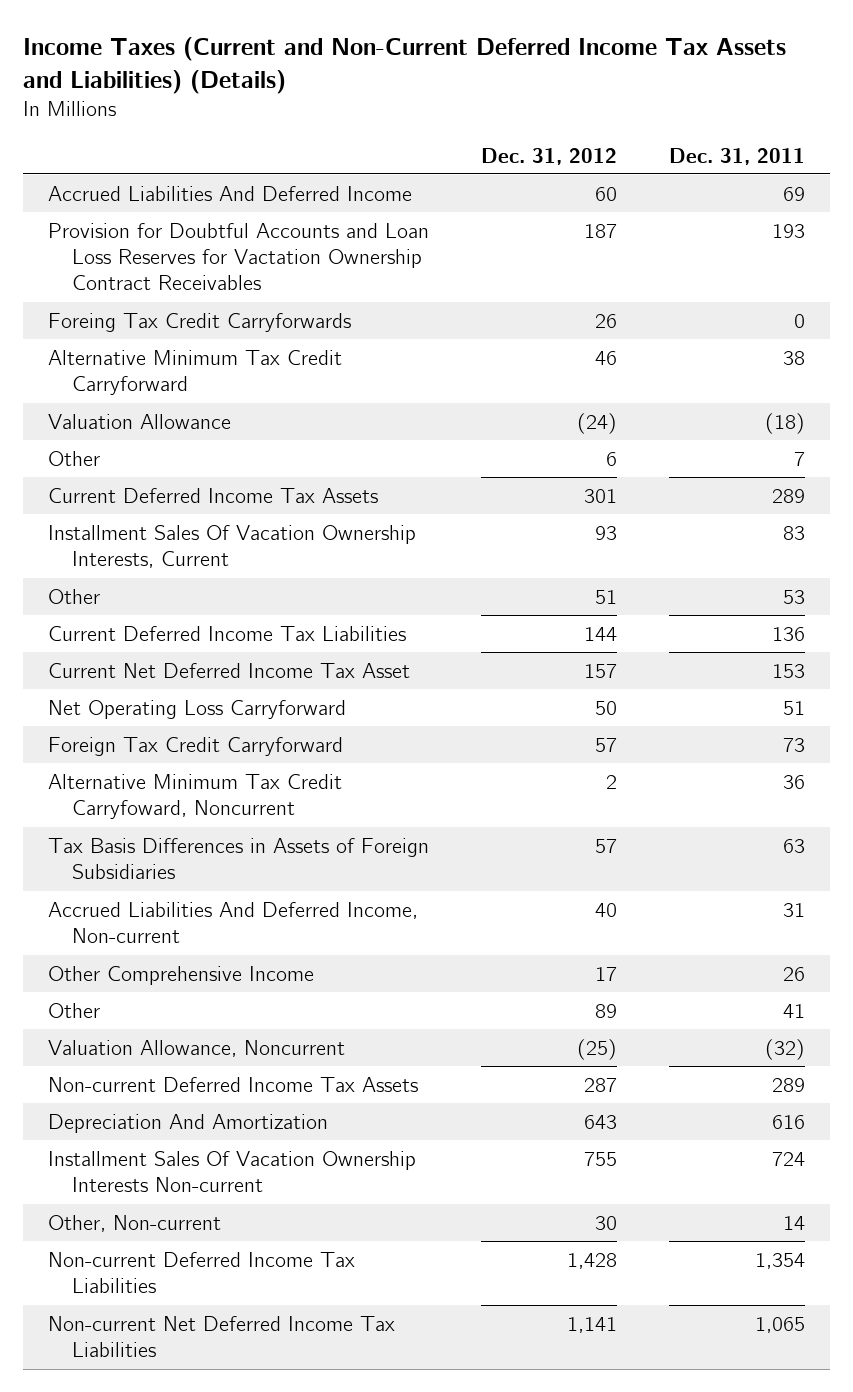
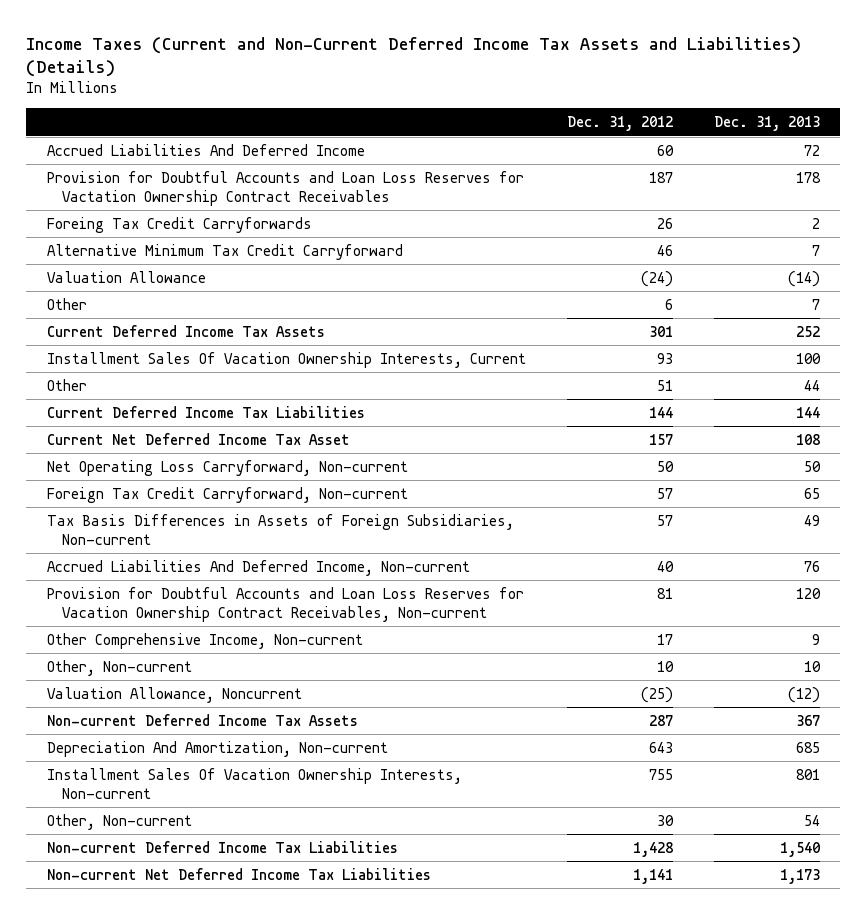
- | Dec. 31, 2012 | Dec. 31, 2011
+ | Dec. 31, 2012 | Dec. 31, 2013
- Net Operating Loss Carryforward | 50 | 51
- Foreign Tax Credit Carryforward | 57 | 73
- Alternative Minimum Tax Credit Carryfoward, Noncurrent | 2 | 36
- Tax Basis Differences in Assets of Foreign Subsidiaries | 57 | 63
+ Net Operating Loss Carryforward, Non-current | 50 | 50
+ Foreign Tax Credit Carryforward, Non-current | 57 | 65
+ Tax Basis Differences in Assets of Foreign Subsidiaries, Non-current | 57 | 49
- Other Comprehensive Income | 17 | 26
- Other | 89 | 41
+ Provision for Doubtful Accounts and Loan Loss Reserves for Vacation Ownership Contract Receivables, Non-current | 81 | 120
+ Other Comprehensive Income, Non-current | 17 | 9
+ Other, Non-current | 10 | 10
- Depreciation And Amortization | 643 | 616
- Installment Sales Of Vacation Ownership Interests Non-current | 755 | 724
+ Depreciation And Amortization, Non-current | 643 | 685
+ Installment Sales Of Vacation Ownership Interests, Non-current | 755 | 801

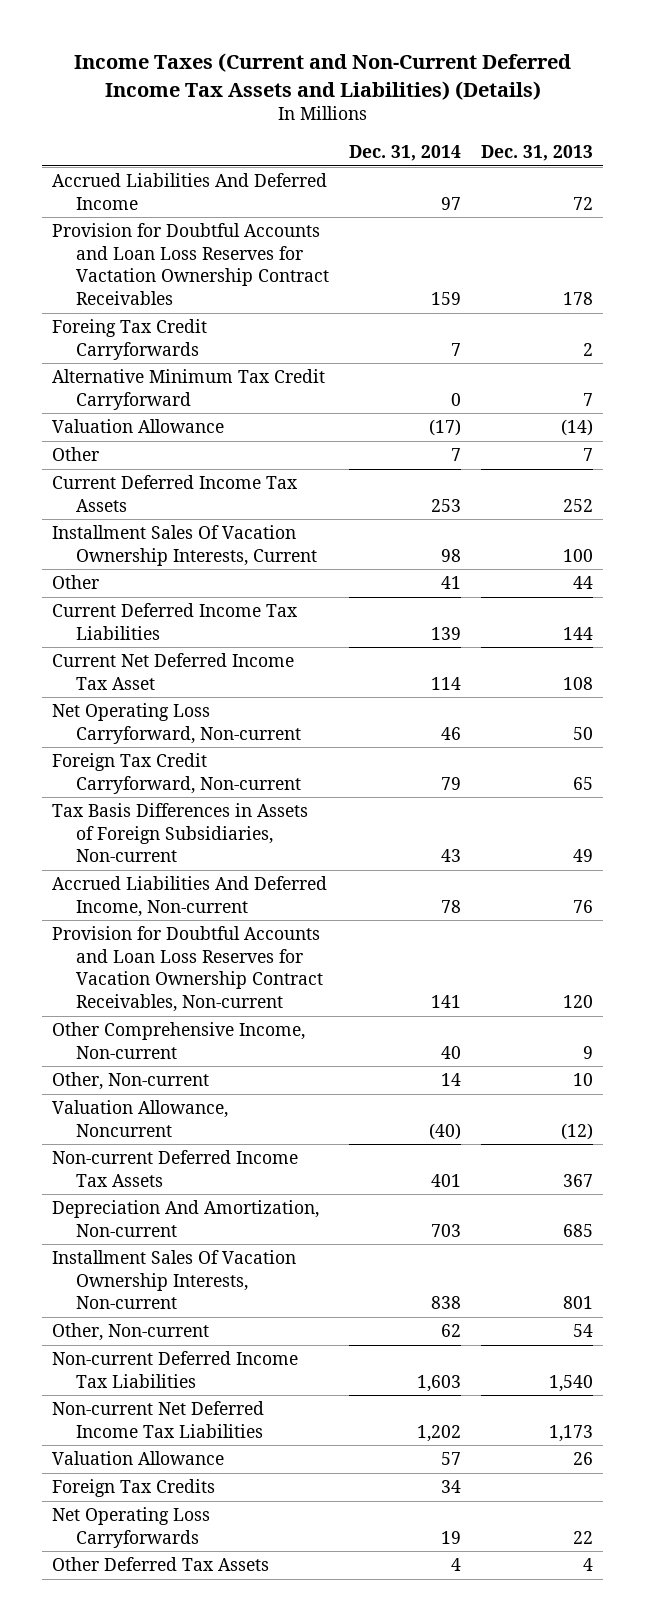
- | Dec. 31, 2012 | Dec. 31, 2013
+ | Dec. 31, 2014 | Dec. 31, 2013
+ Valuation Allowance | 57 | 26
+ Foreign Tax Credits | 34 |
+ Net Operating Loss Carryforwards | 19 | 22
+ Other Deferred Tax Assets | 4 | 4

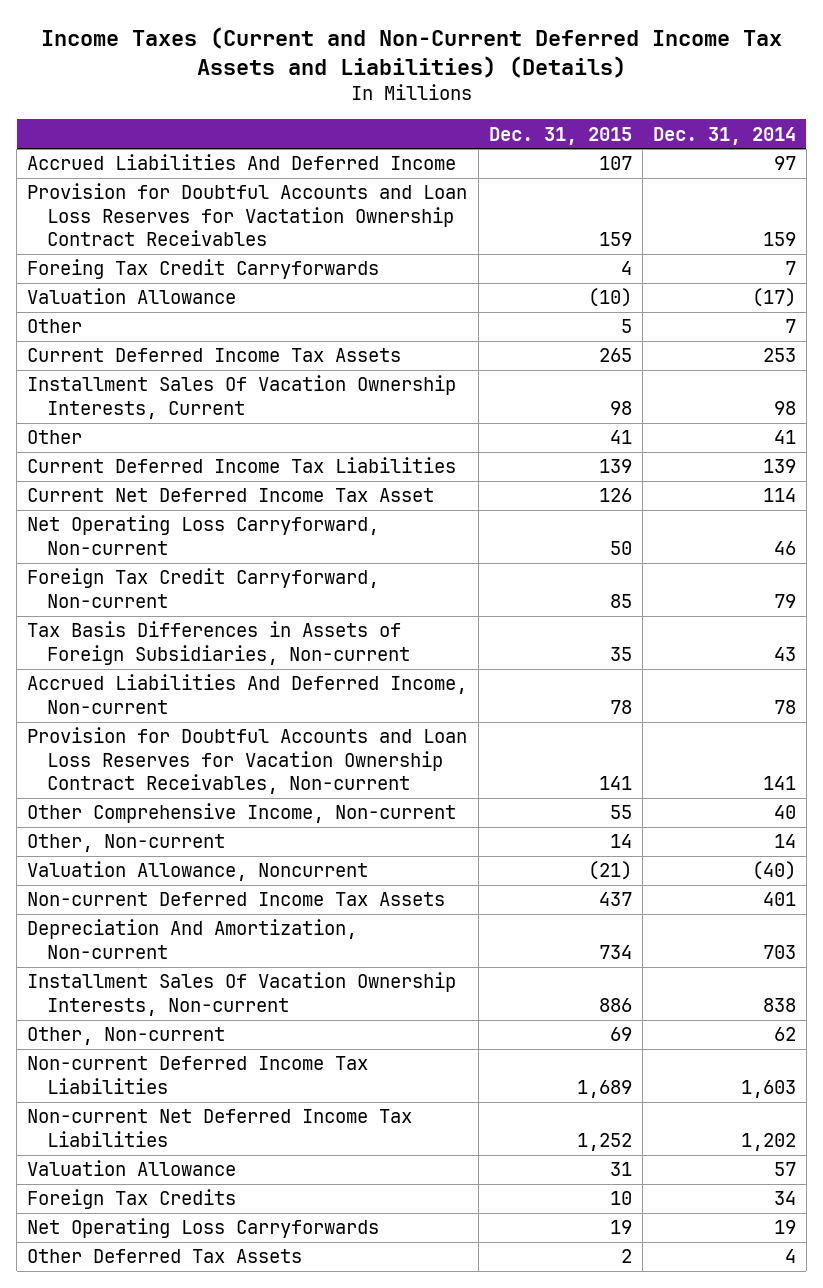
- | Dec. 31, 2014 | Dec. 31, 2013
+ | Dec. 31, 2015 | Dec. 31, 2014
- Alternative Minimum Tax Credit Carryforward | 0 | 7

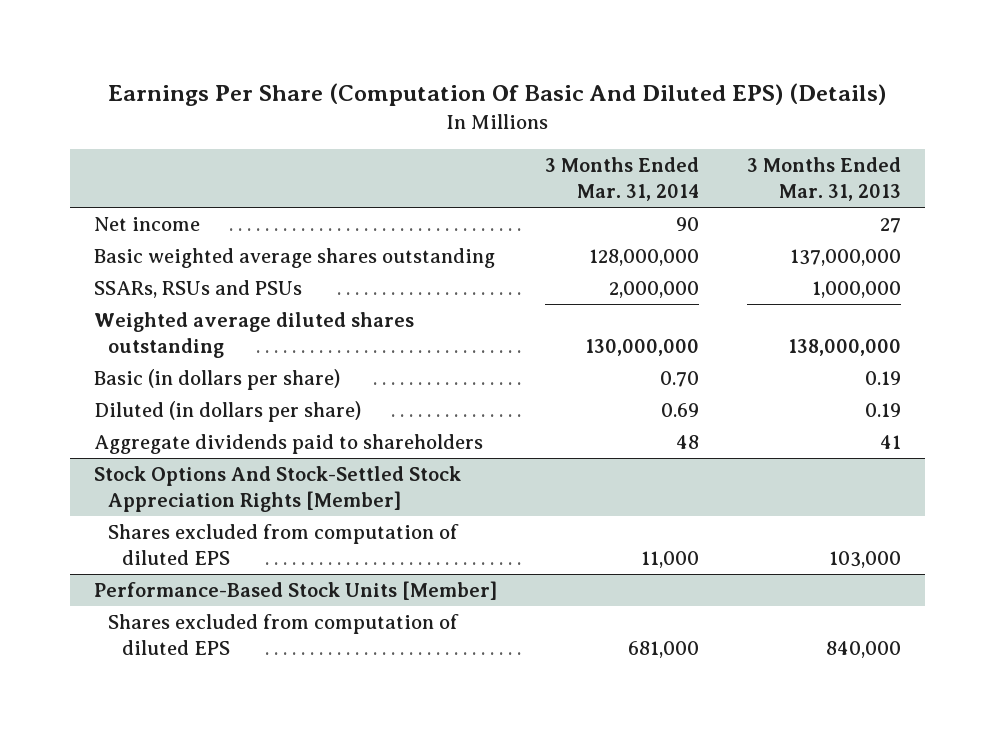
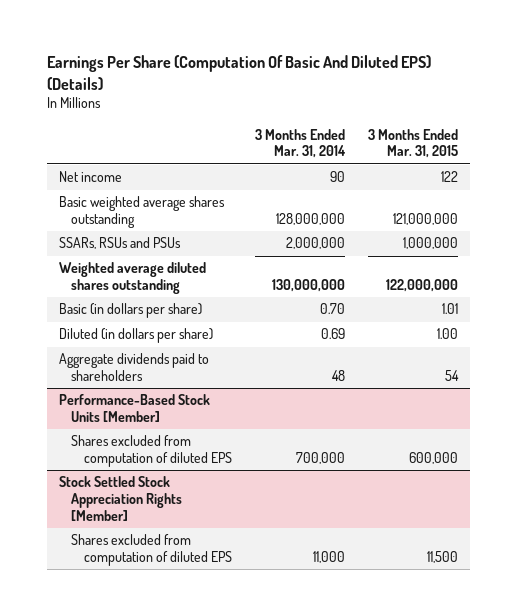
- | 3 Months Ended Mar. 31, 2014 | 3 Months Ended Mar. 31, 2013
+ | 3 Months Ended Mar. 31, 2014 | 3 Months Ended Mar. 31, 2015
- Stock Options And Stock-Settled Stock Appreciation Rights [Member]
- Shares excluded from computation of diluted EPS | 11,000 | 103,000
@ Performance-Based Stock Units [Member]
- Shares excluded from computation of diluted EPS | 681,000 | 840,000
+ Shares excluded from computation of diluted EPS | 700,000 | 600,000
+ Stock Settled Stock Appreciation Rights [Member]
+ Shares excluded from computation of diluted EPS | 11,000 | 11,500

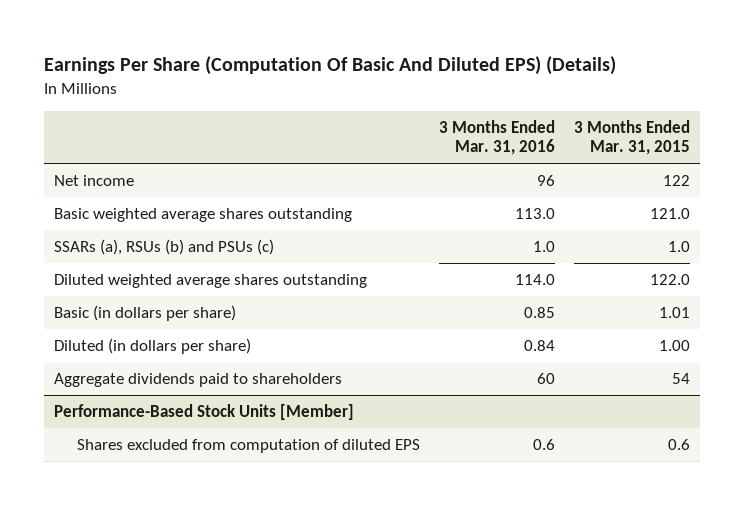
- | 3 Months Ended Mar. 31, 2014 | 3 Months Ended Mar. 31, 2015
+ | 3 Months Ended Mar. 31, 2016 | 3 Months Ended Mar. 31, 2015
- Basic weighted average shares outstanding | 128,000,000 | 121,000,000
- SSARs, RSUs and PSUs | 2,000,000 | 1,000,000
- Weighted average diluted shares outstanding | 130,000,000 | 122,000,000
+ Basic weighted average shares outstanding | 113.0 | 121.0
+ SSARs (a), RSUs (b) and PSUs (c) | 1.0 | 1.0
+ Diluted weighted average shares outstanding | 114.0 | 122.0
@ Performance-Based Stock Units [Member]
- Shares excluded from computation of diluted EPS | 700,000 | 600,000
- Stock Settled Stock Appreciation Rights [Member]
- Shares excluded from computation of diluted EPS | 11,000 | 11,500
@ Performance-Based Stock Units [Member]
+ Shares excluded from computation of diluted EPS | 0.6 | 0.6

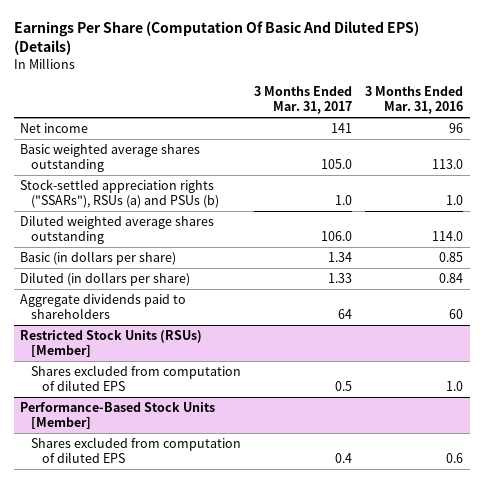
- | 3 Months Ended Mar. 31, 2016 | 3 Months Ended Mar. 31, 2015
+ | 3 Months Ended Mar. 31, 2017 | 3 Months Ended Mar. 31, 2016
- SSARs (a), RSUs (b) and PSUs (c) | 1.0 | 1.0
+ Stock-settled appreciation rights ("SSARs"), RSUs (a) and PSUs (b) | 1.0 | 1.0
+ Restricted Stock Units (RSUs) [Member]
+ Shares excluded from computation of diluted EPS | 0.5 | 1.0

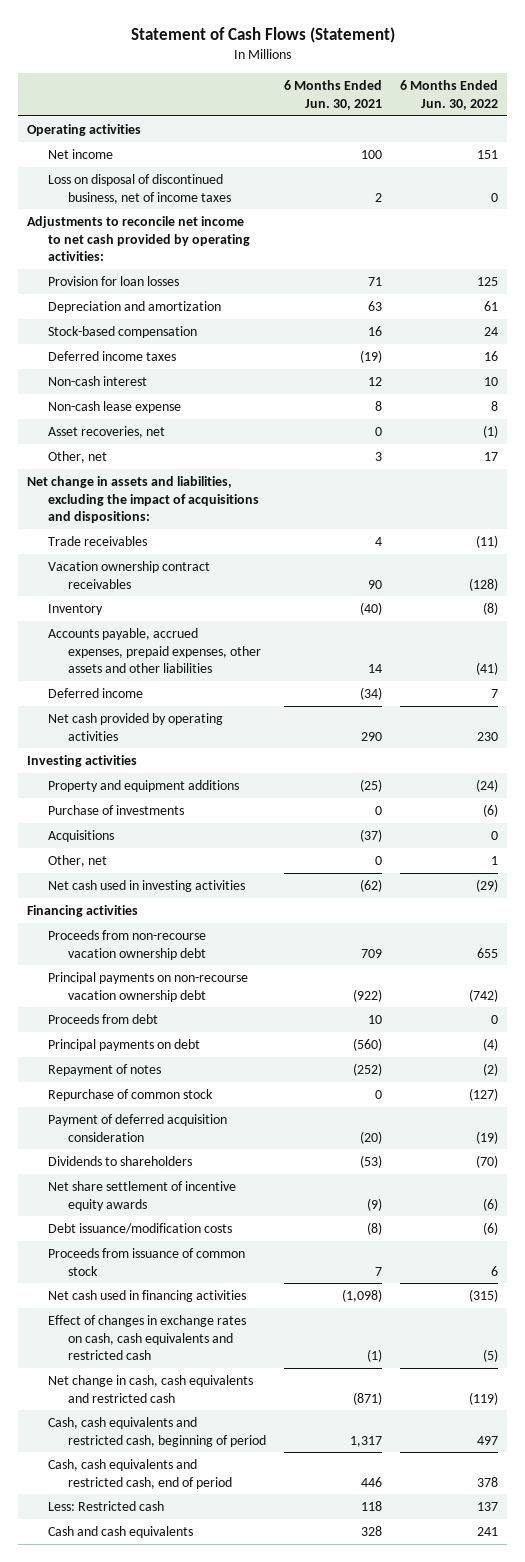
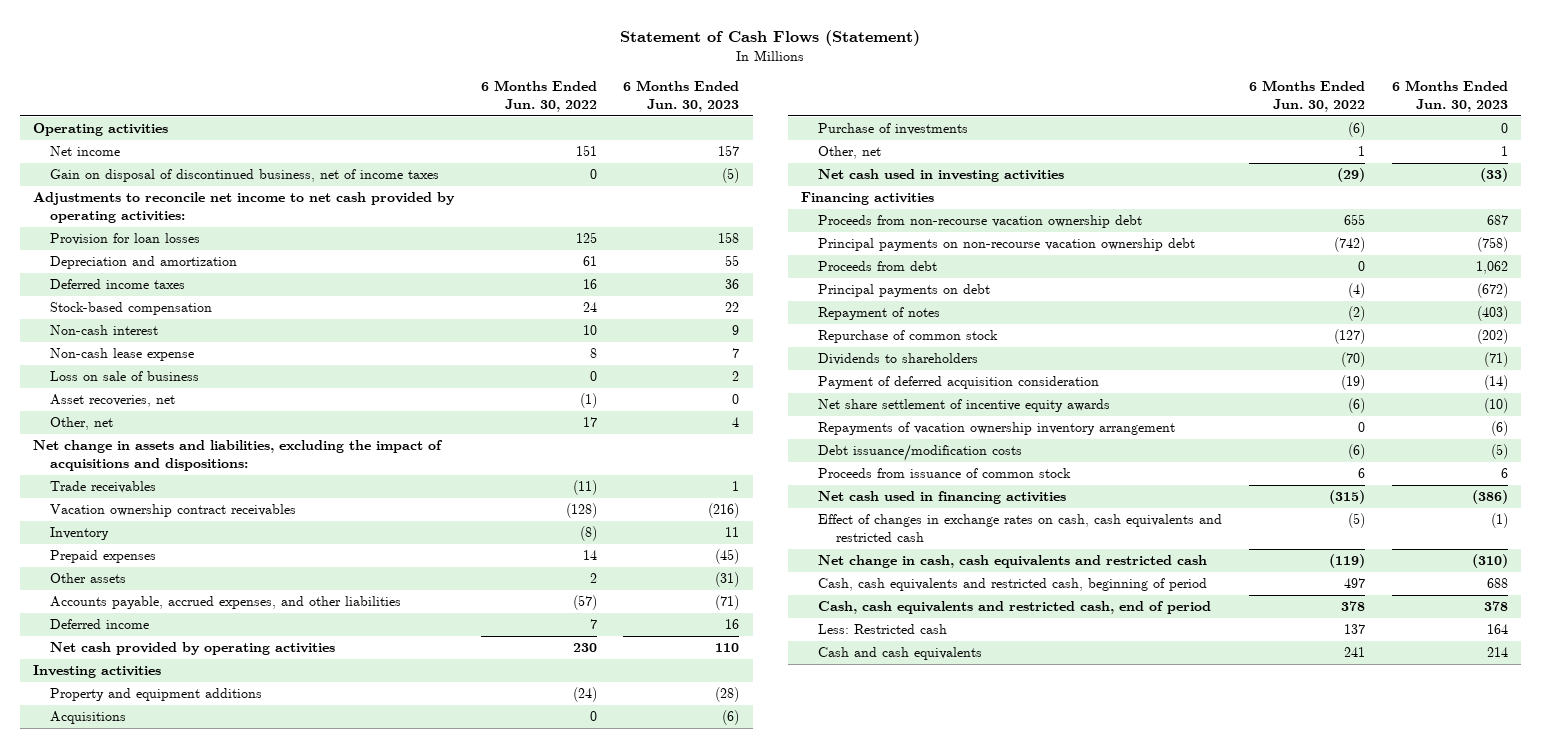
- | 6 Months Ended Jun. 30, 2021 | 6 Months Ended Jun. 30, 2022
+ | 6 Months Ended Jun. 30, 2022 | 6 Months Ended Jun. 30, 2023
- Loss on disposal of discontinued business, net of income taxes | 2 | 0
+ Gain on disposal of discontinued business, net of income taxes | 0 | (5)
moved down: Stock-based compensation | 24 | 22
+ Loss on sale of business | 0 | 2
- Accounts payable, accrued expenses, prepaid expenses, other assets and other liabilities | 14 | (41)
+ Prepaid expenses | 14 | (45)
+ Other assets | 2 | (31)
+ Accounts payable, accrued expenses, and other liabilities | (57) | (71)
moved down: Purchase of investments | (6) | 0
moved down: Payment of deferred acquisition consideration | (19) | (14)
+ Repayments of vacation ownership inventory arrangement | 0 | (6)

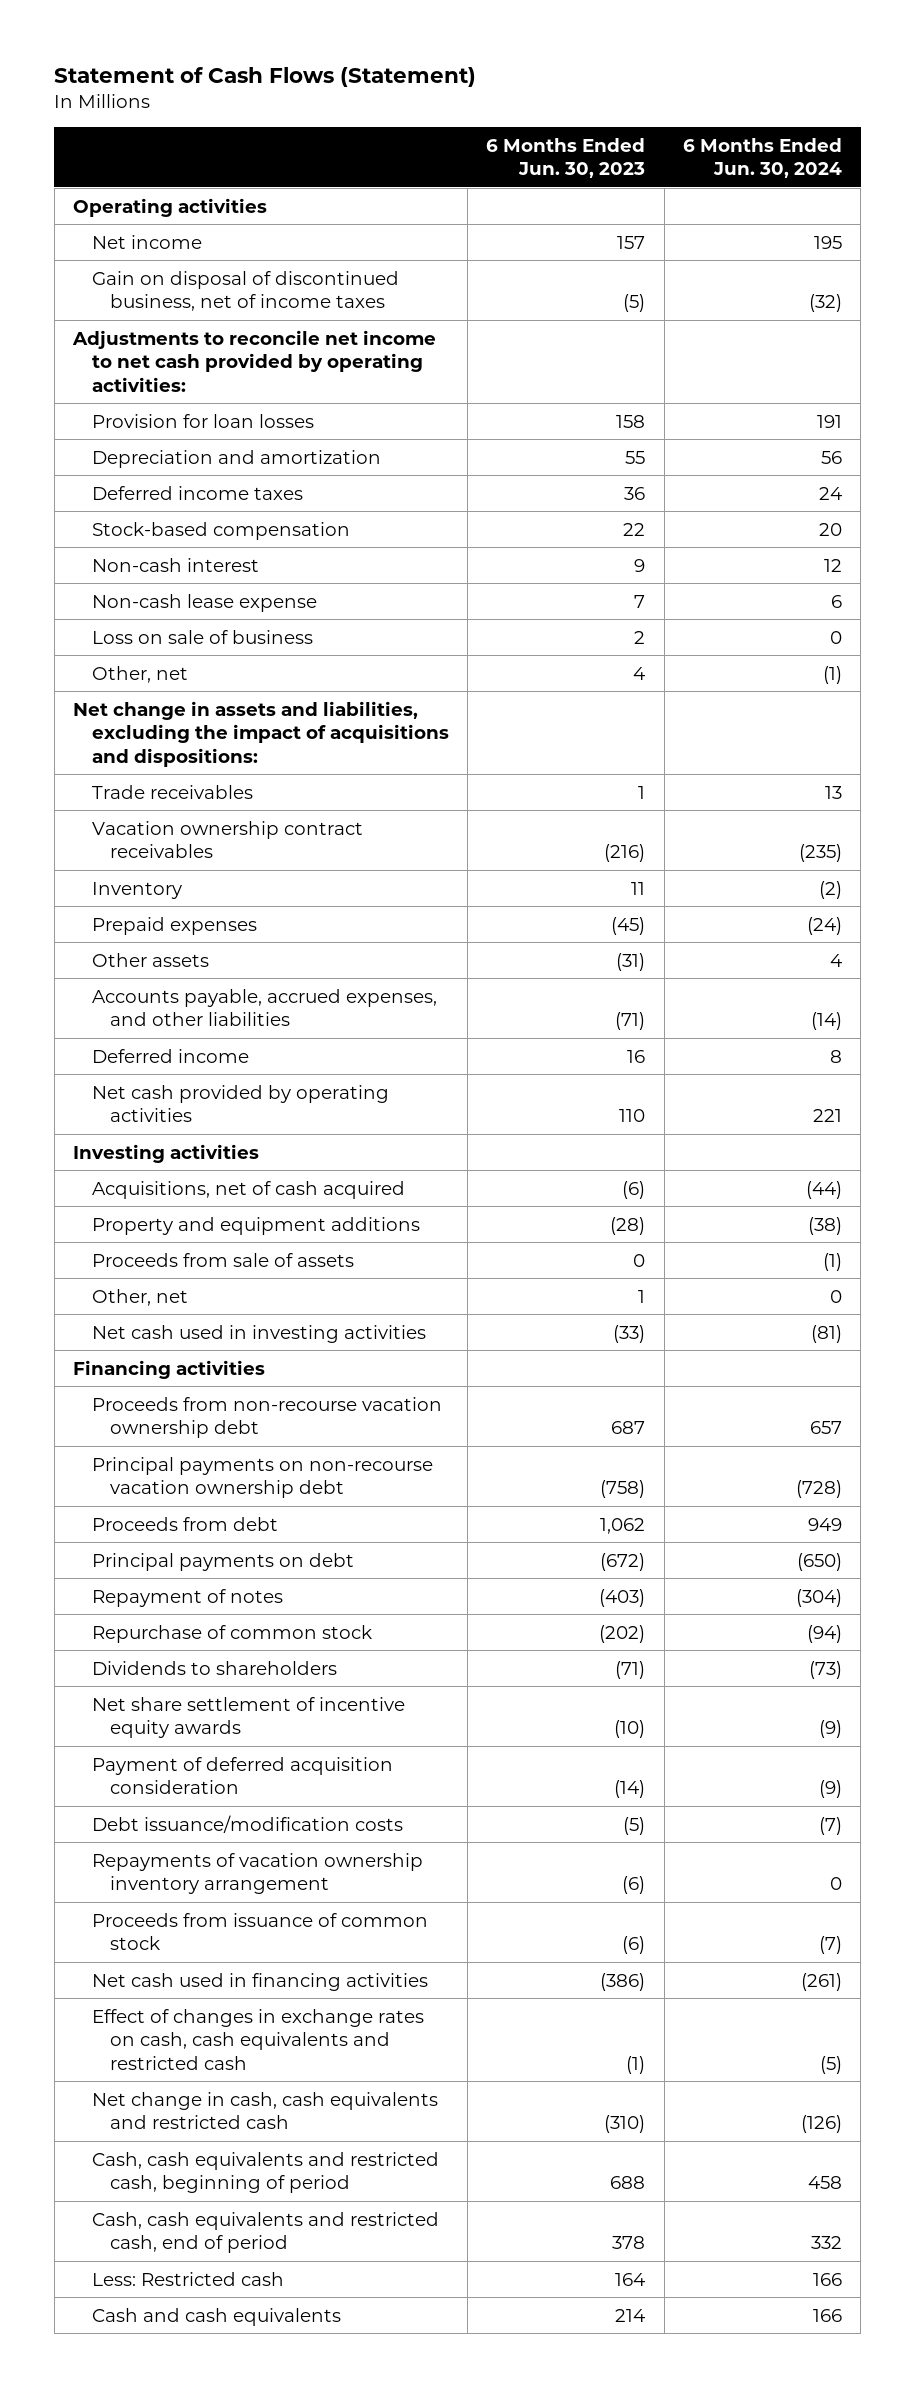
- | 6 Months Ended Jun. 30, 2022 | 6 Months Ended Jun. 30, 2023
+ | 6 Months Ended Jun. 30, 2023 | 6 Months Ended Jun. 30, 2024
- Asset recoveries, net | (1) | 0
+ Acquisitions, net of cash acquired | (6) | (44)
- Acquisitions | 0 | (6)
- Purchase of investments | (6) | 0
+ Proceeds from sale of assets | 0 | (1)
moved down: Payment of deferred acquisition consideration | (14) | (9)
- Proceeds from issuance of common stock | 6 | 6
moved down: Repayments of vacation ownership inventory arrangement | (6) | 0
+ Proceeds from issuance of common stock | (6) | (7)

